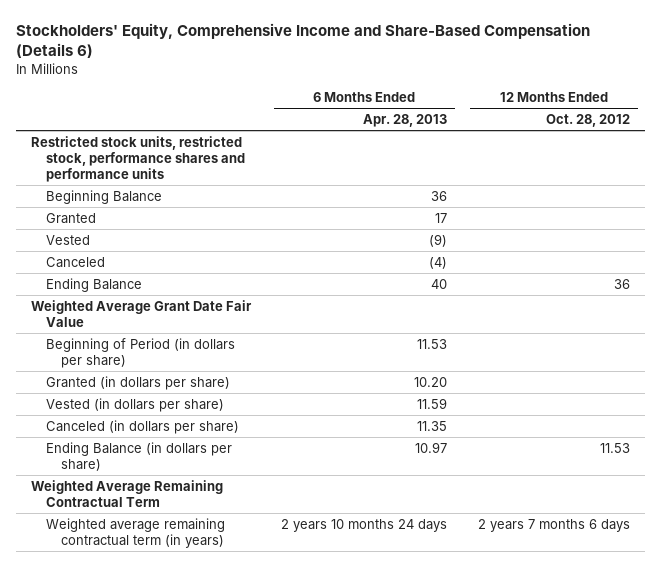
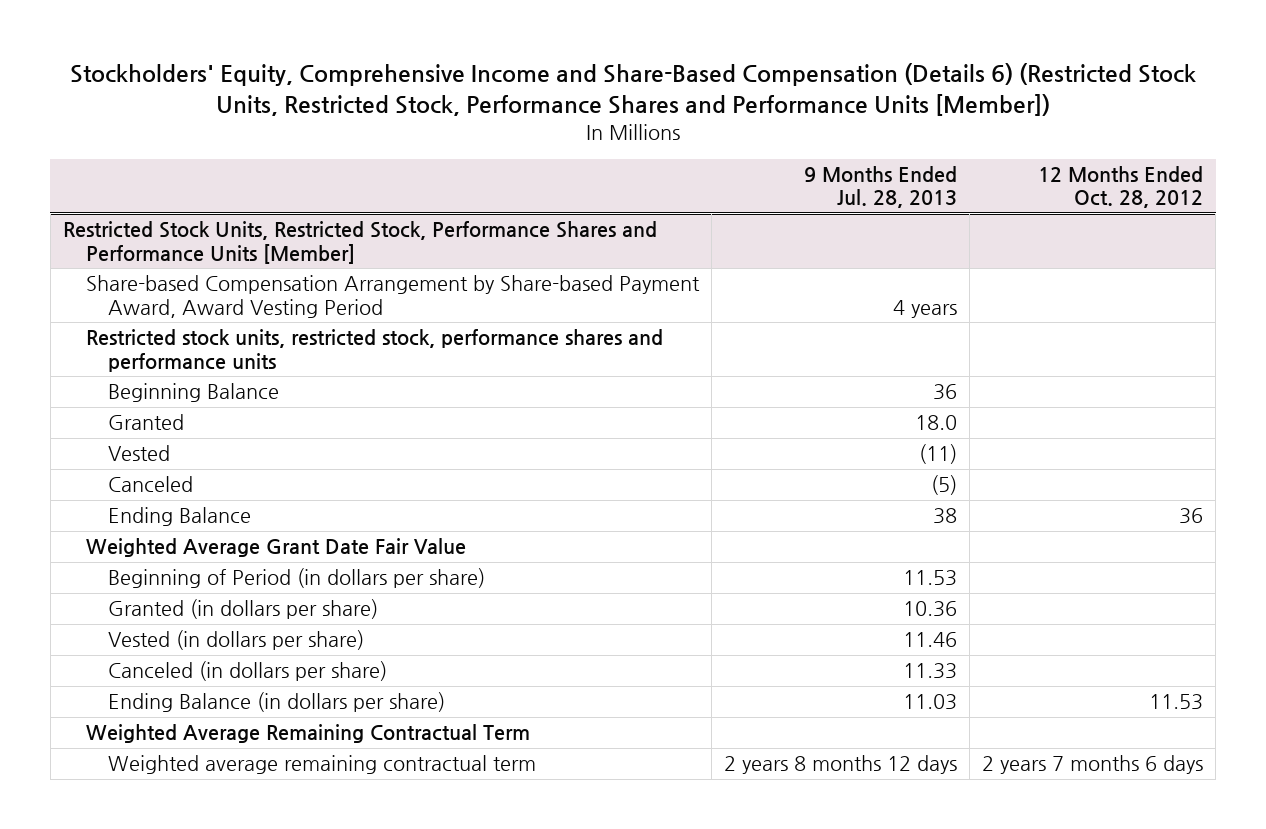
- Stockholders' Equity, Comprehensive Income and Share-Based Compensation (Details 6)
+ Stockholders' Equity, Comprehensive Income and Share-Based Compensation (Details 6) (Restricted Stock Units, Restricted Stock, Performance Shares and Performance Units [Member])
- | 6 Months Ended Apr. 28, 2013 | 12 Months Ended Oct. 28, 2012
+ | 9 Months Ended Jul. 28, 2013 | 12 Months Ended Oct. 28, 2012
+ Restricted Stock Units, Restricted Stock, Performance Shares and Performance Units [Member]
+ Share-based Compensation Arrangement by Share-based Payment Award, Award Vesting Period | 4 years |
- Weighted average remaining contractual term (in years) | 2 years 10 months 24 days | 2 years 7 months 6 days
+ Weighted average remaining contractual term | 2 years 8 months 12 days | 2 years 7 months 6 days

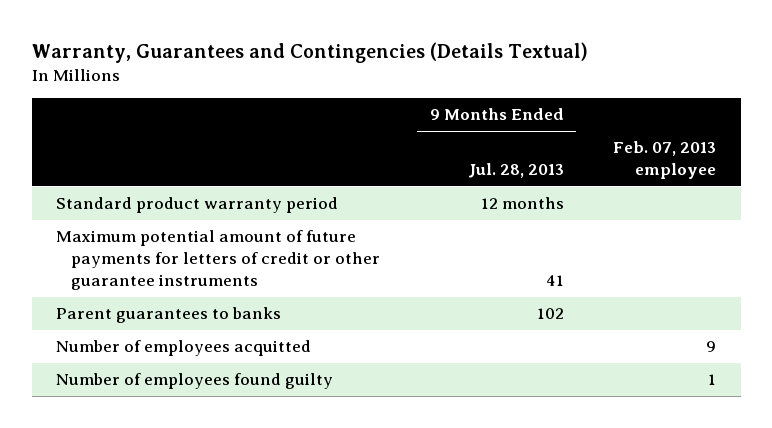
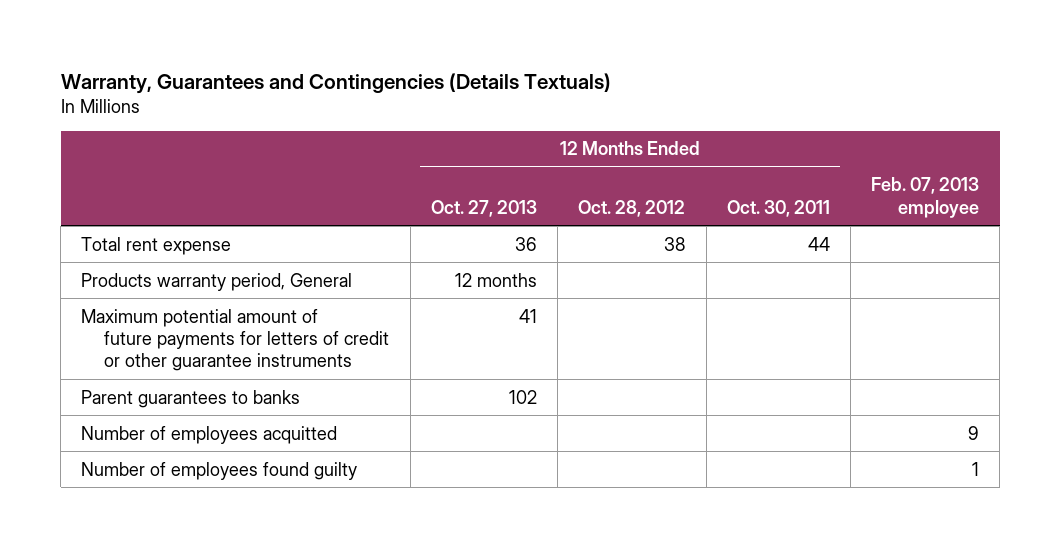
- Warranty, Guarantees and Contingencies (Details Textual)
+ Warranty, Guarantees and Contingencies (Details Textuals)
- | 9 Months Ended Jul. 28, 2013 | Feb. 07, 2013 employee
+ | 12 Months Ended Oct. 27, 2013 | 12 Months Ended Oct. 28, 2012 | 12 Months Ended Oct. 30, 2011 | Feb. 07, 2013 employee
- Standard product warranty period | 12 months |
+ Total rent expense | 36 | 38 | 44 |
+ Products warranty period, General | 12 months | | |

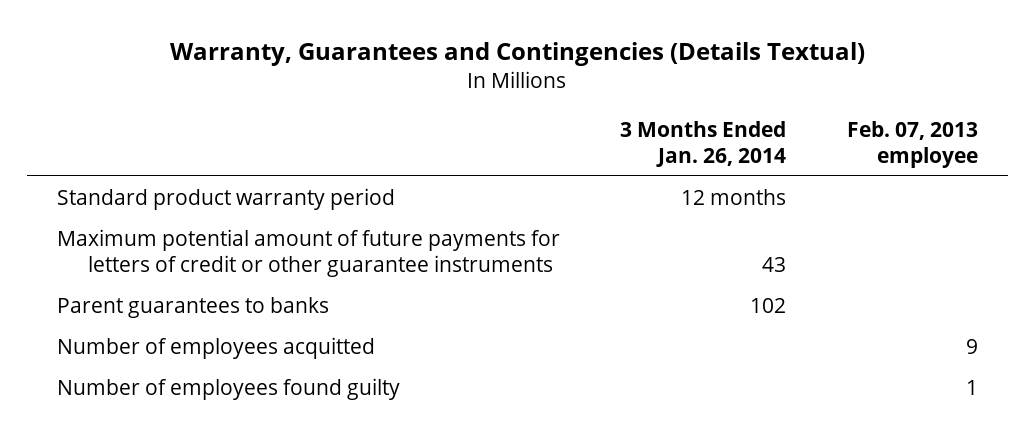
- Warranty, Guarantees and Contingencies (Details Textuals)
+ Warranty, Guarantees and Contingencies (Details Textual)
- | 12 Months Ended Oct. 27, 2013 | 12 Months Ended Oct. 28, 2012 | 12 Months Ended Oct. 30, 2011 | Feb. 07, 2013 employee
+ | 3 Months Ended Jan. 26, 2014 | Feb. 07, 2013 employee
- Total rent expense | 36 | 38 | 44 |
- Products warranty period, General | 12 months | | |
+ Standard product warranty period | 12 months |

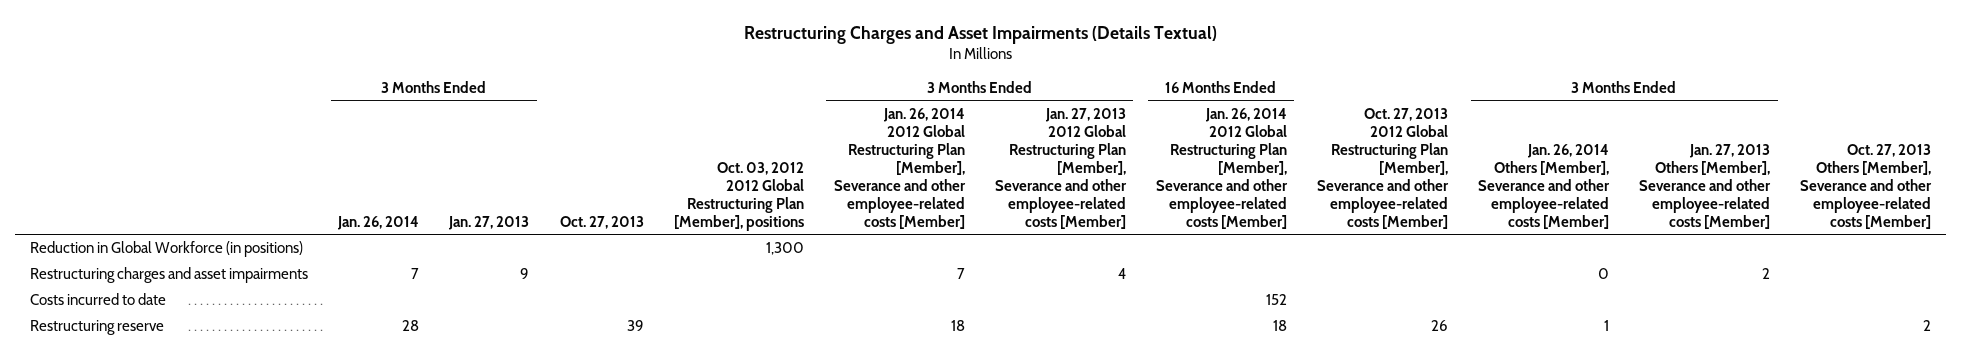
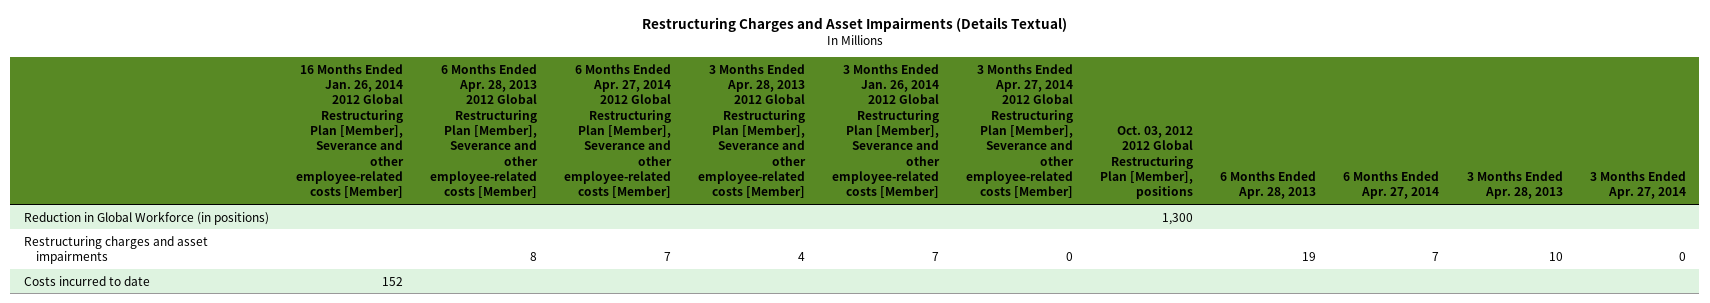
- | 3 Months Ended Jan. 26, 2014 | 3 Months Ended Jan. 27, 2013 | Oct. 27, 2013 | Oct. 03, 2012 2012 Global Restructuring Plan [Member], positions | 3 Months Ended Jan. 26, 2014 2012 Global Restructuring Plan [Member], Severance and other employee-related costs [Member] | 3 Months Ended Jan. 27, 2013 2012 Global Restructuring Plan [Member], Severance and other employee-related costs [Member] | 16 Months Ended Jan. 26, 2014 2012 Global Restructuring Plan [Member], Severance and other employee-related costs [Member] | Oct. 27, 2013 2012 Global Restructuring Plan [Member], Severance and other employee-related costs [Member] | 3 Months Ended Jan. 26, 2014 Others [Member], Severance and other employee-related costs [Member] | 3 Months Ended Jan. 27, 2013 Others [Member], Severance and other employee-related costs [Member] | Oct. 27, 2013 Others [Member], Severance and other employee-related costs [Member]
+ | 16 Months Ended Jan. 26, 2014 2012 Global Restructuring Plan [Member], Severance and other employee-related costs [Member] | 6 Months Ended Apr. 28, 2013 2012 Global Restructuring Plan [Member], Severance and other employee-related costs [Member] | 6 Months Ended Apr. 27, 2014 2012 Global Restructuring Plan [Member], Severance and other employee-related costs [Member] | 3 Months Ended Apr. 28, 2013 2012 Global Restructuring Plan [Member], Severance and other employee-related costs [Member] | 3 Months Ended Jan. 26, 2014 2012 Global Restructuring Plan [Member], Severance and other employee-related costs [Member] | 3 Months Ended Apr. 27, 2014 2012 Global Restructuring Plan [Member], Severance and other employee-related costs [Member] | Oct. 03, 2012 2012 Global Restructuring Plan [Member], positions | 6 Months Ended Apr. 28, 2013 | 6 Months Ended Apr. 27, 2014 | 3 Months Ended Apr. 28, 2013 | 3 Months Ended Apr. 27, 2014
- Restructuring reserve | 28 | | 39 | | 18 | | 18 | 26 | 1 | | 2

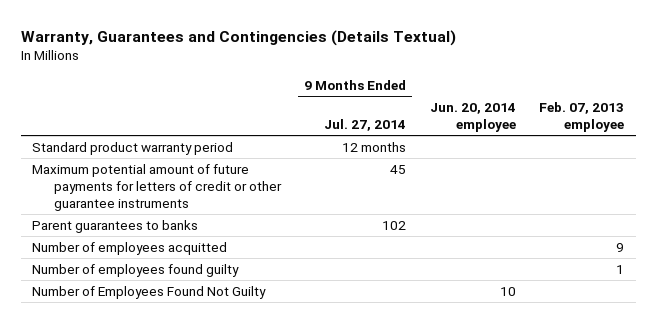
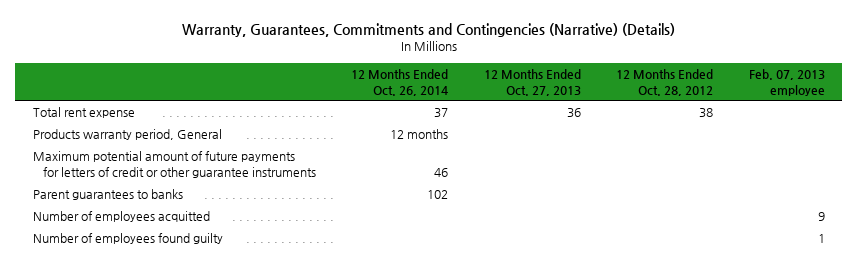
- Warranty, Guarantees and Contingencies (Details Textual)
+ Warranty, Guarantees, Commitments and Contingencies (Narrative) (Details)
- | 9 Months Ended Jul. 27, 2014 | Jun. 20, 2014 employee | Feb. 07, 2013 employee
+ | 12 Months Ended Oct. 26, 2014 | 12 Months Ended Oct. 27, 2013 | 12 Months Ended Oct. 28, 2012 | Feb. 07, 2013 employee
- Standard product warranty period | 12 months | |
+ Total rent expense | 37 | 36 | 38 |
+ Products warranty period, General | 12 months | | |
- Number of Employees Found Not Guilty | | 10 |

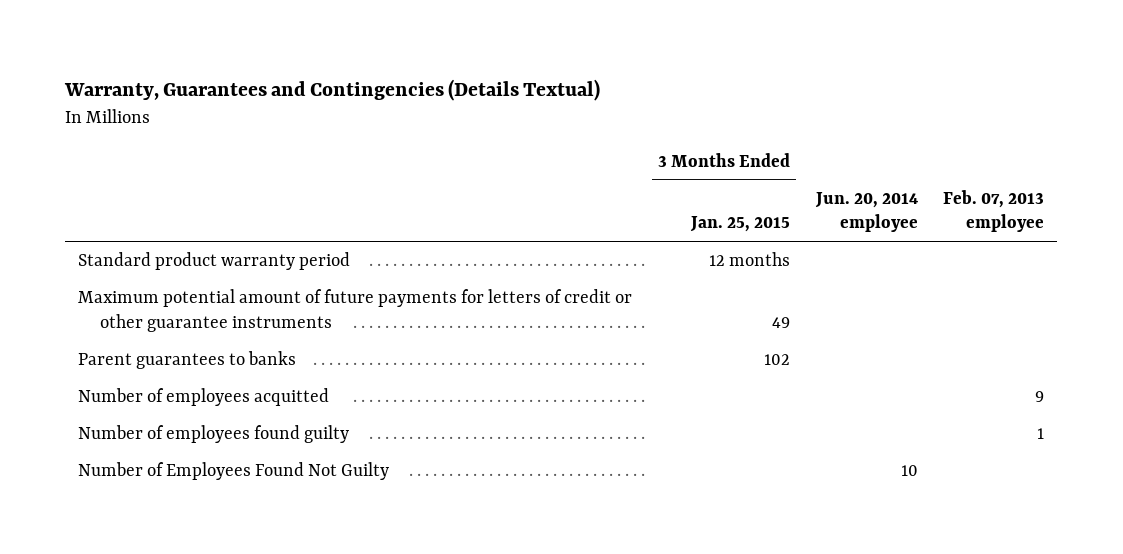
- Warranty, Guarantees, Commitments and Contingencies (Narrative) (Details)
+ Warranty, Guarantees and Contingencies (Details Textual)
- | 12 Months Ended Oct. 26, 2014 | 12 Months Ended Oct. 27, 2013 | 12 Months Ended Oct. 28, 2012 | Feb. 07, 2013 employee
+ | 3 Months Ended Jan. 25, 2015 | Jun. 20, 2014 employee | Feb. 07, 2013 employee
- Total rent expense | 37 | 36 | 38 |
- Products warranty period, General | 12 months | | |
+ Standard product warranty period | 12 months | |
+ Number of Employees Found Not Guilty | | 10 |

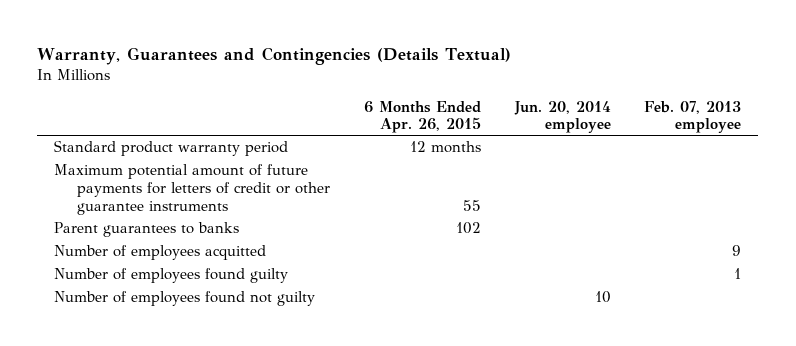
- | 3 Months Ended Jan. 25, 2015 | Jun. 20, 2014 employee | Feb. 07, 2013 employee
+ | 6 Months Ended Apr. 26, 2015 | Jun. 20, 2014 employee | Feb. 07, 2013 employee
- Number of Employees Found Not Guilty | | 10 |
+ Number of employees found not guilty | | 10 |

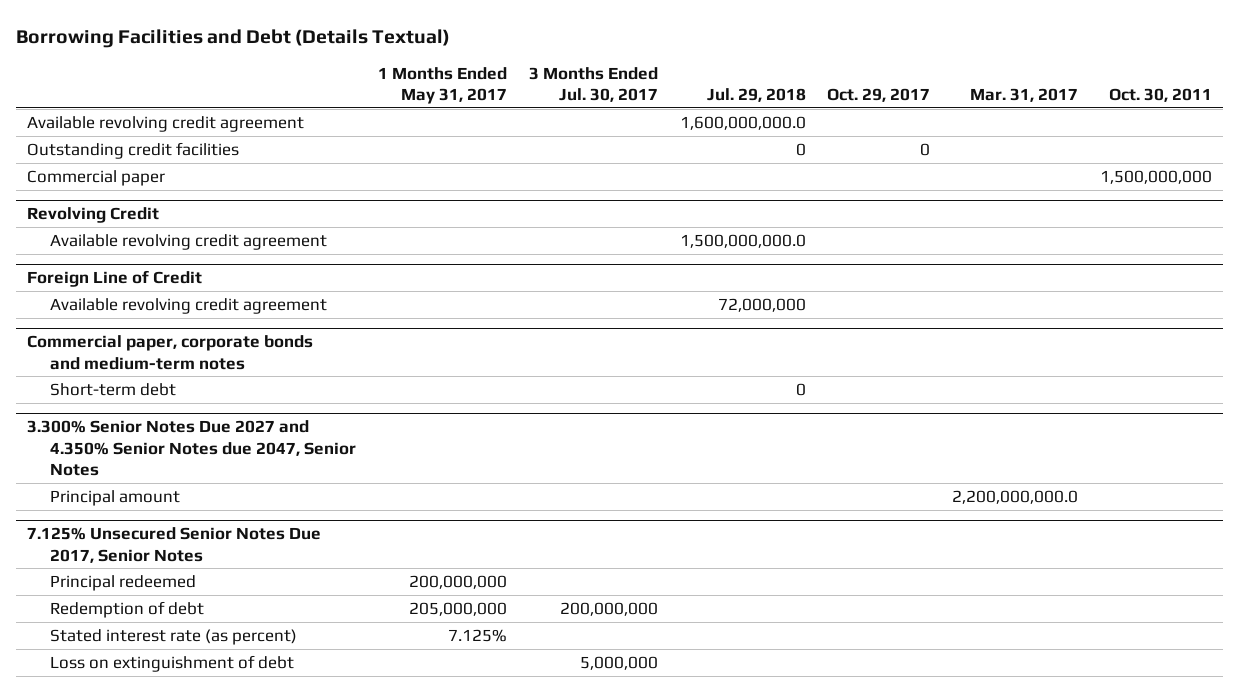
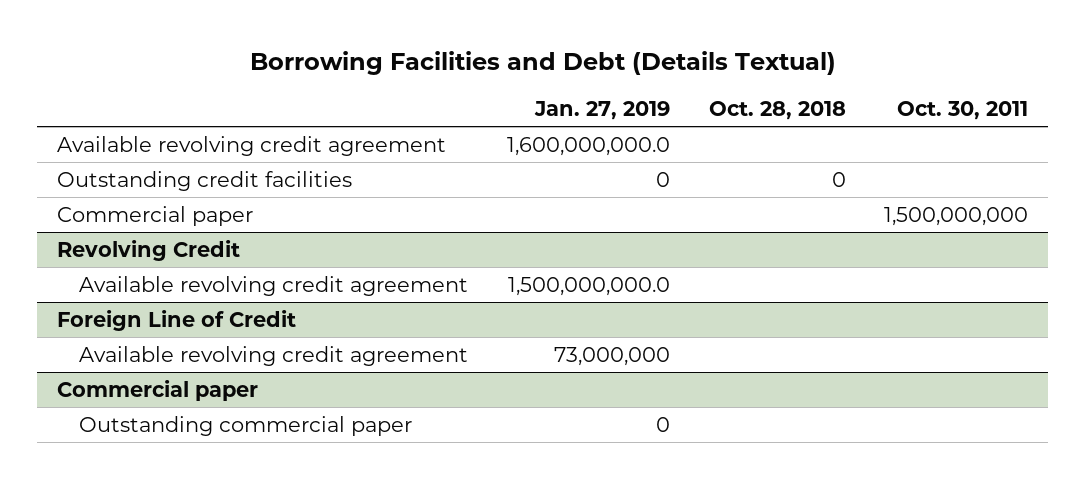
- | 1 Months Ended May 31, 2017 | 3 Months Ended Jul. 30, 2017 | Jul. 29, 2018 | Oct. 29, 2017 | Mar. 31, 2017 | Oct. 30, 2011
+ | Jan. 27, 2019 | Oct. 28, 2018 | Oct. 30, 2011
- Commercial paper, corporate bonds and medium-term notes
- Short-term debt | | | 0 | | |
- 3.300% Senior Notes Due 2027 and 4.350% Senior Notes due 2047, Senior Notes
- Principal amount | | | | | 2,200,000,000.0 |
- 7.125% Unsecured Senior Notes Due 2017, Senior Notes
- Principal redeemed | 200,000,000 | | | | |
- Redemption of debt | 205,000,000 | 200,000,000 | | | |
- Stated interest rate (as percent) | 7.125% | | | | |
- Loss on extinguishment of debt | | 5,000,000 | | | |
+ Commercial paper
+ Outstanding commercial paper | 0 | |

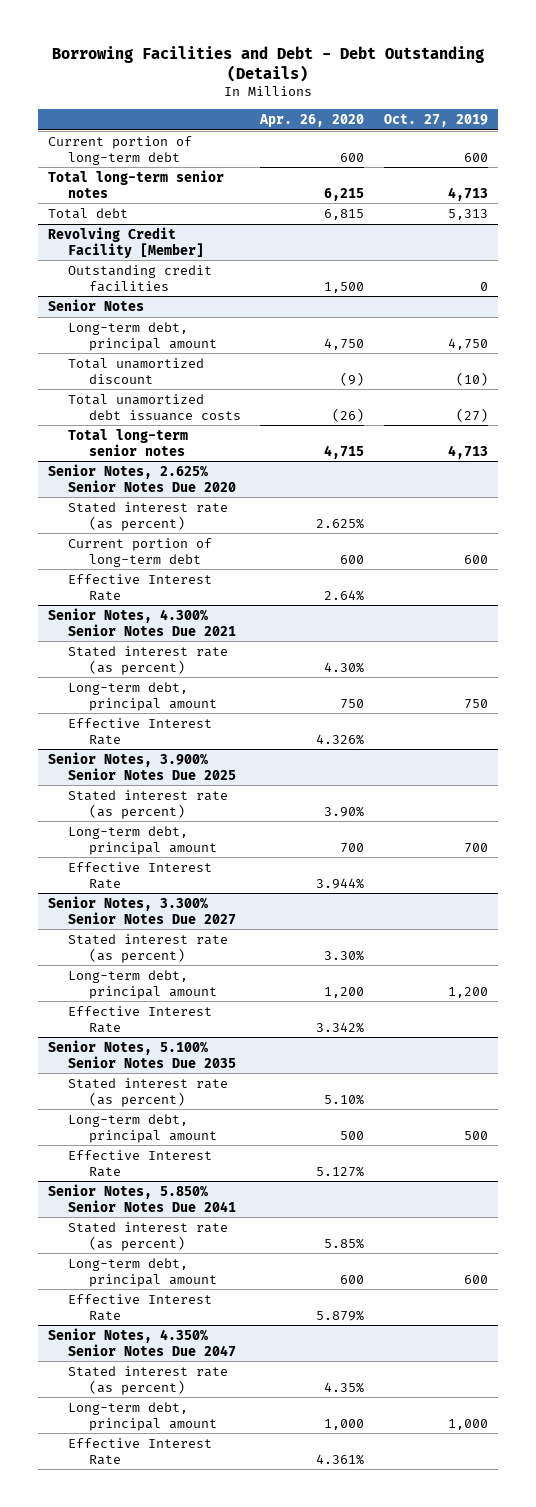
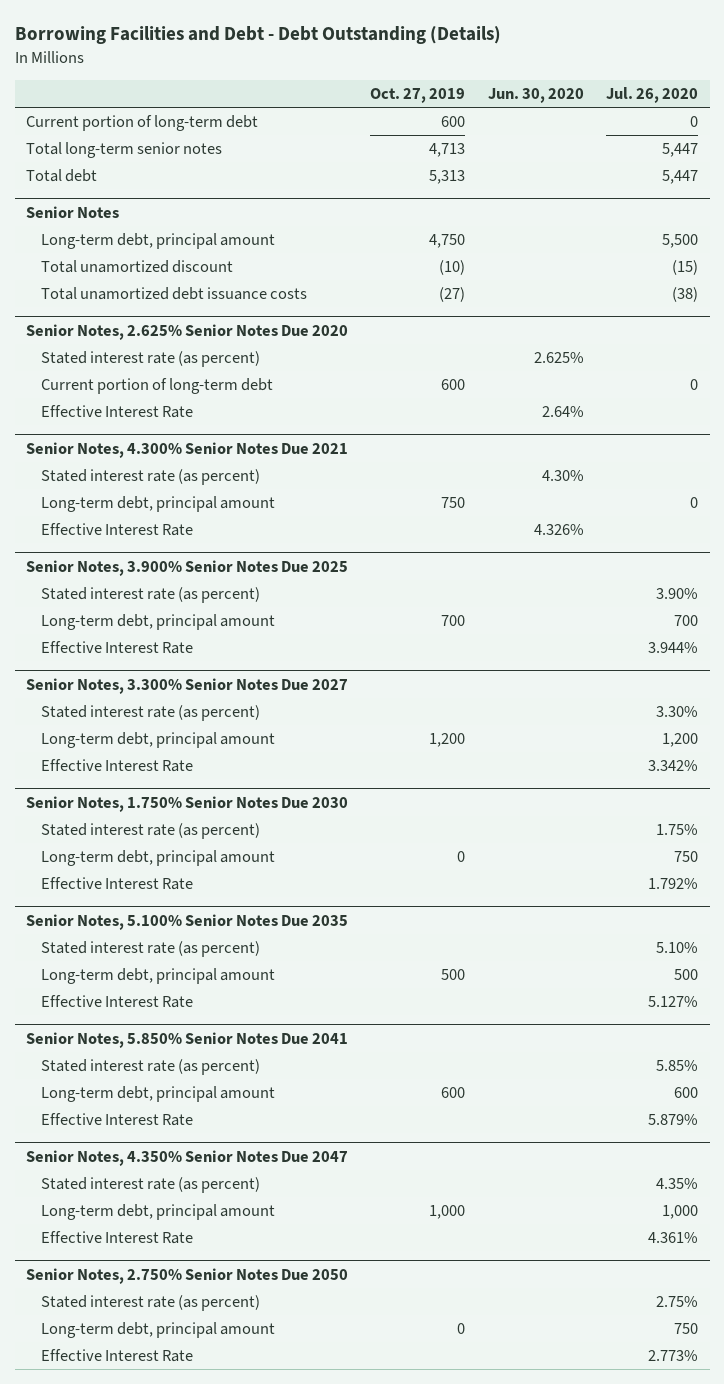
- | Apr. 26, 2020 | Oct. 27, 2019
+ | Oct. 27, 2019 | Jun. 30, 2020 | Jul. 26, 2020
- Revolving Credit Facility [Member]
- Outstanding credit facilities | 1,500 | 0
@ Senior Notes
- Total long-term senior notes | 4,715 | 4,713
+ Senior Notes, 1.750% Senior Notes Due 2030
+ Stated interest rate (as percent) | | | 1.75%
+ Long-term debt, principal amount | 0 | | 750
+ Effective Interest Rate | | | 1.792%
+ Senior Notes, 2.750% Senior Notes Due 2050
+ Stated interest rate (as percent) | | | 2.75%
+ Long-term debt, principal amount | 0 | | 750
+ Effective Interest Rate | | | 2.773%

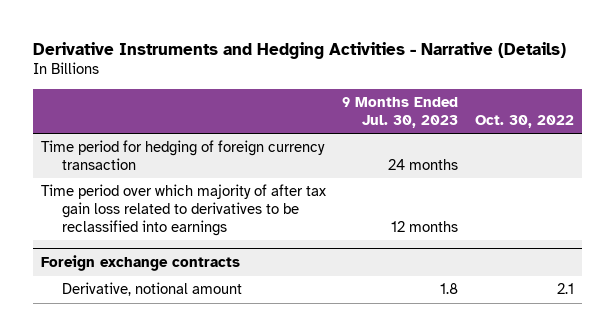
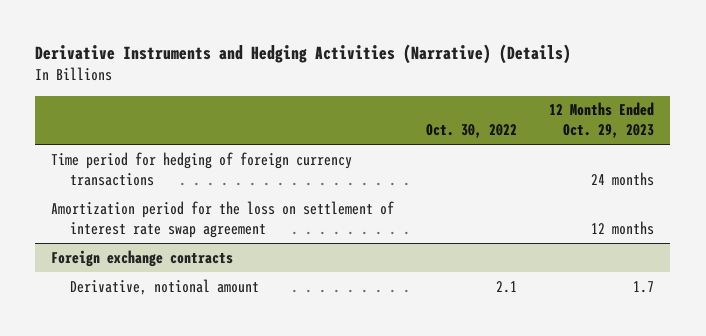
- Derivative Instruments and Hedging Activities - Narrative (Details)
+ Derivative Instruments and Hedging Activities (Narrative) (Details)
- | 9 Months Ended Jul. 30, 2023 | Oct. 30, 2022
+ | Oct. 30, 2022 | 12 Months Ended Oct. 29, 2023
- Time period for hedging of foreign currency transaction | 24 months |
- Time period over which majority of after tax gain loss related to derivatives to be reclassified into earnings | 12 months |
+ Time period for hedging of foreign currency transactions | | 24 months
+ Amortization period for the loss on settlement of interest rate swap agreement | | 12 months

